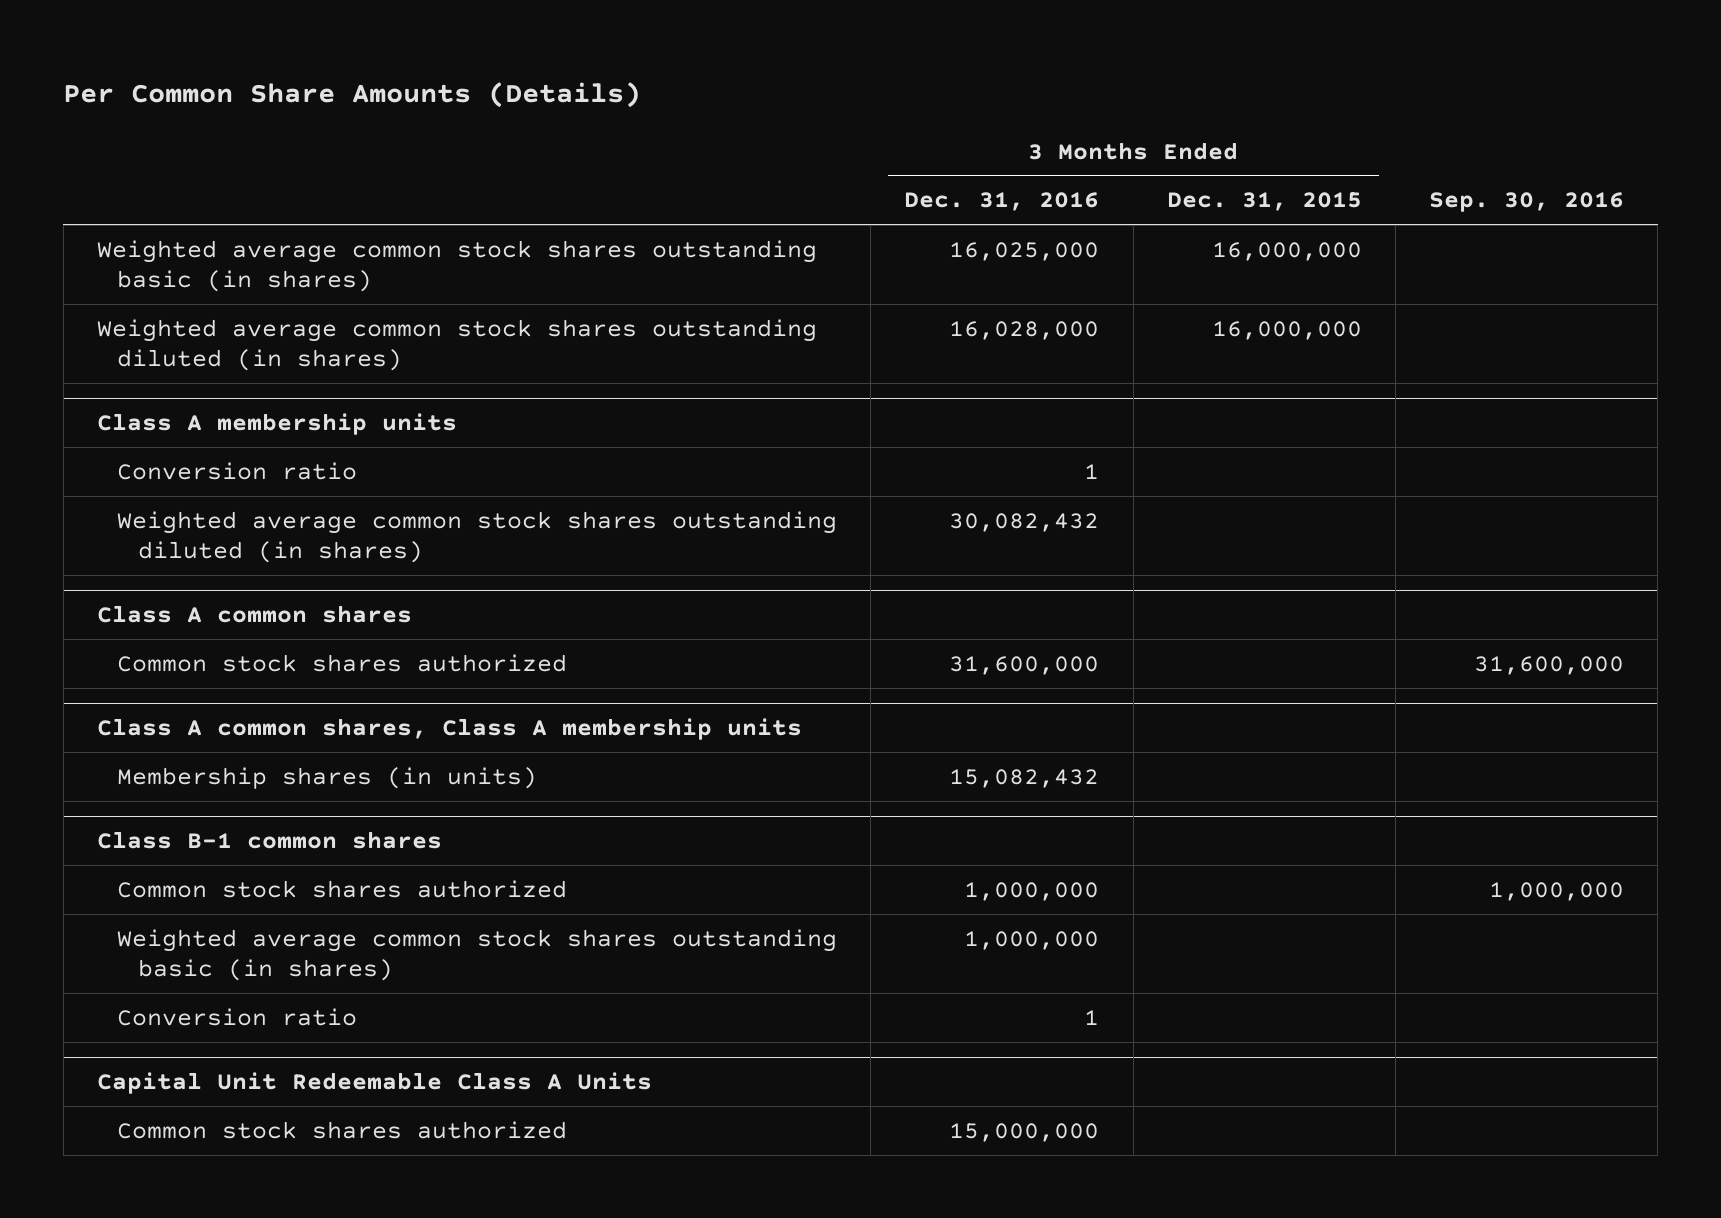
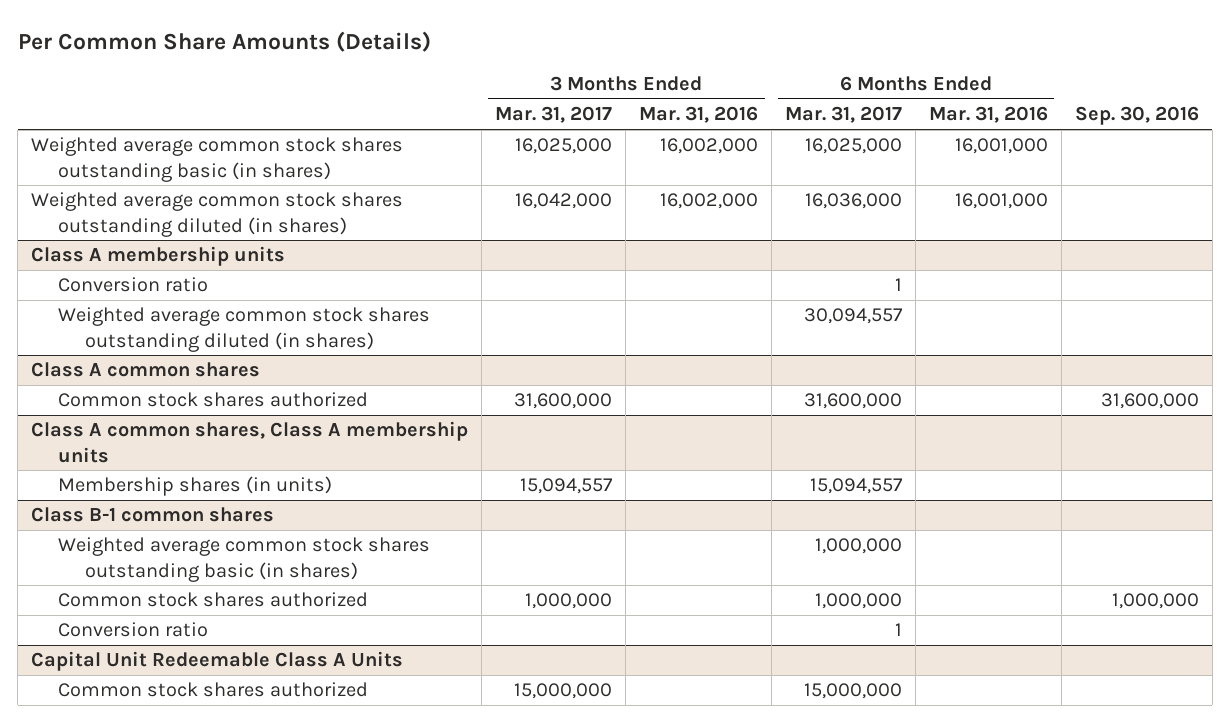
- | 3 Months Ended Dec. 31, 2016 | 3 Months Ended Dec. 31, 2015 | Sep. 30, 2016
+ | 3 Months Ended Mar. 31, 2017 | 3 Months Ended Mar. 31, 2016 | 6 Months Ended Mar. 31, 2017 | 6 Months Ended Mar. 31, 2016 | Sep. 30, 2016
@ Class B-1 common shares
moved down: Common stock shares authorized | 1,000,000 | | 1,000,000 | | 1,000,000

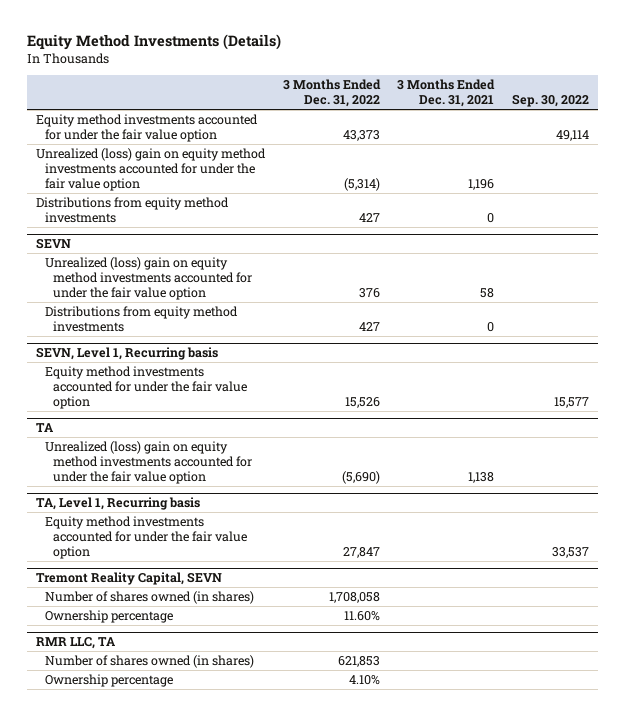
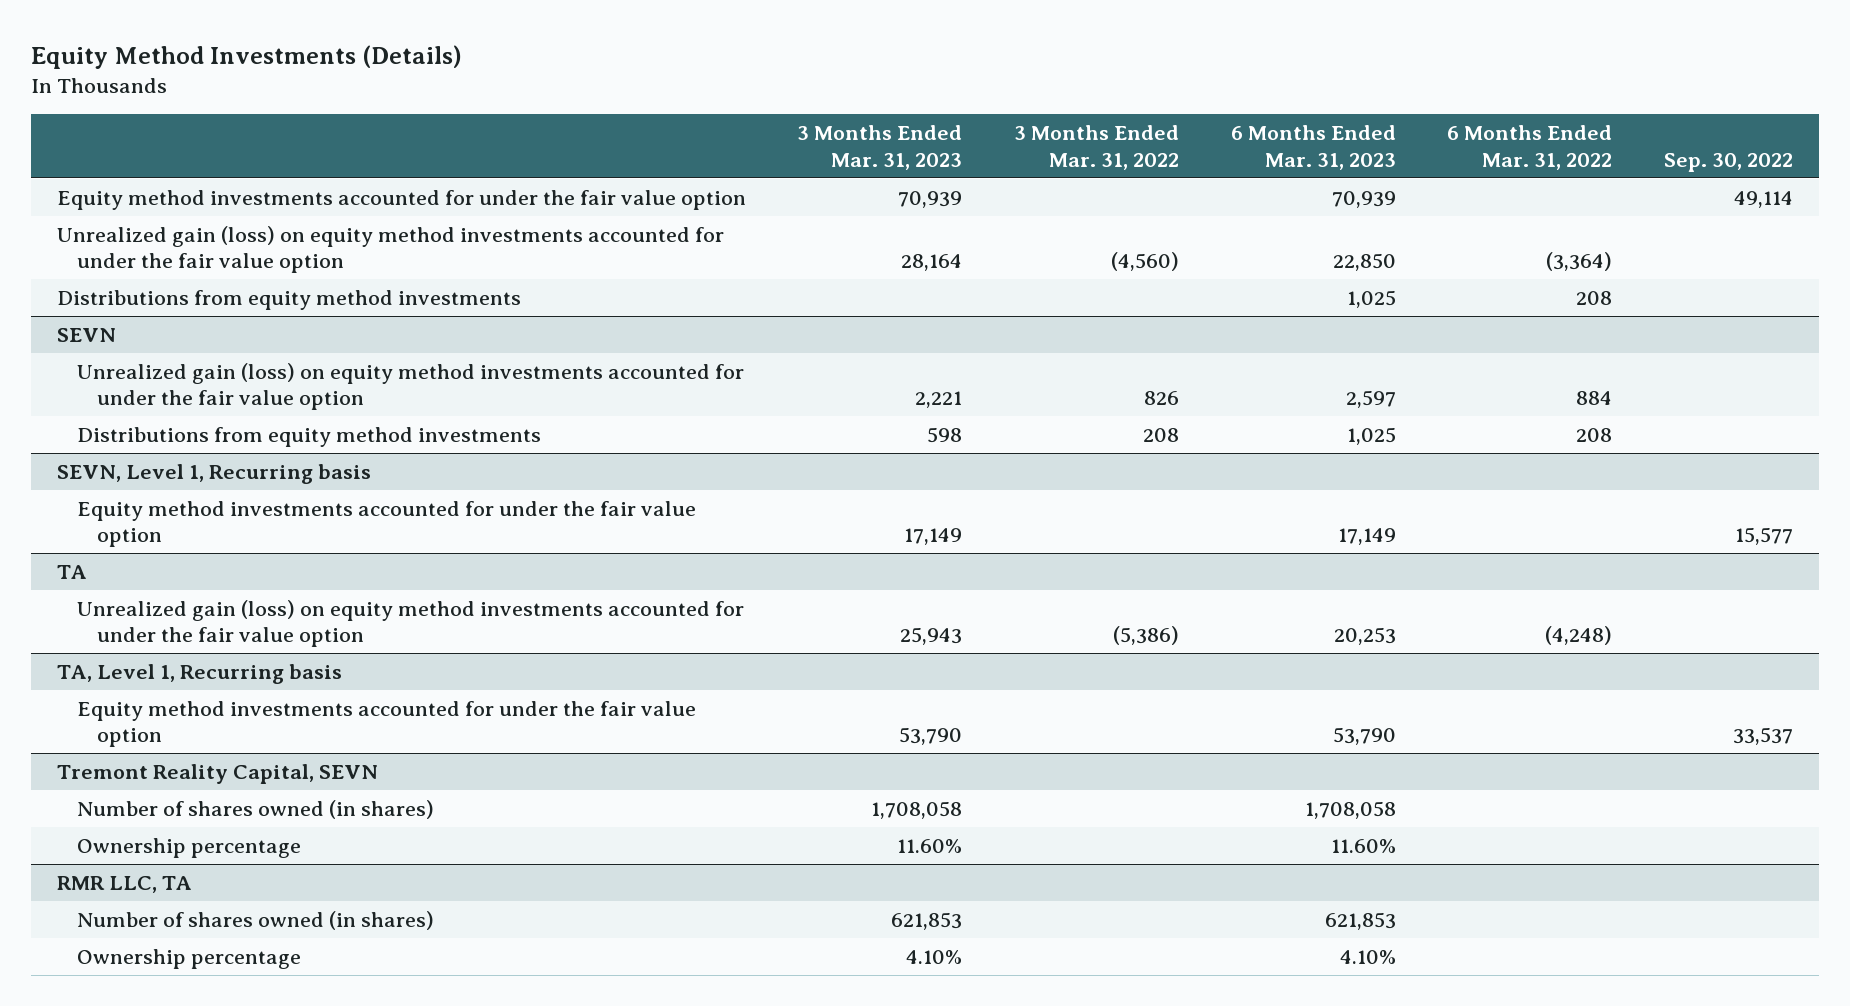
- | 3 Months Ended Dec. 31, 2022 | 3 Months Ended Dec. 31, 2021 | Sep. 30, 2022
+ | 3 Months Ended Mar. 31, 2023 | 3 Months Ended Mar. 31, 2022 | 6 Months Ended Mar. 31, 2023 | 6 Months Ended Mar. 31, 2022 | Sep. 30, 2022
- Unrealized (loss) gain on equity method investments accounted for under the fair value option | (5,314) | 1,196 |
+ Unrealized gain (loss) on equity method investments accounted for under the fair value option | 28,164 | (4,560) | 22,850 | (3,364) |
@ SEVN
- Unrealized (loss) gain on equity method investments accounted for under the fair value option | 376 | 58 |
+ Unrealized gain (loss) on equity method investments accounted for under the fair value option | 2,221 | 826 | 2,597 | 884 |
@ TA
- Unrealized (loss) gain on equity method investments accounted for under the fair value option | (5,690) | 1,138 |
+ Unrealized gain (loss) on equity method investments accounted for under the fair value option | 25,943 | (5,386) | 20,253 | (4,248) |

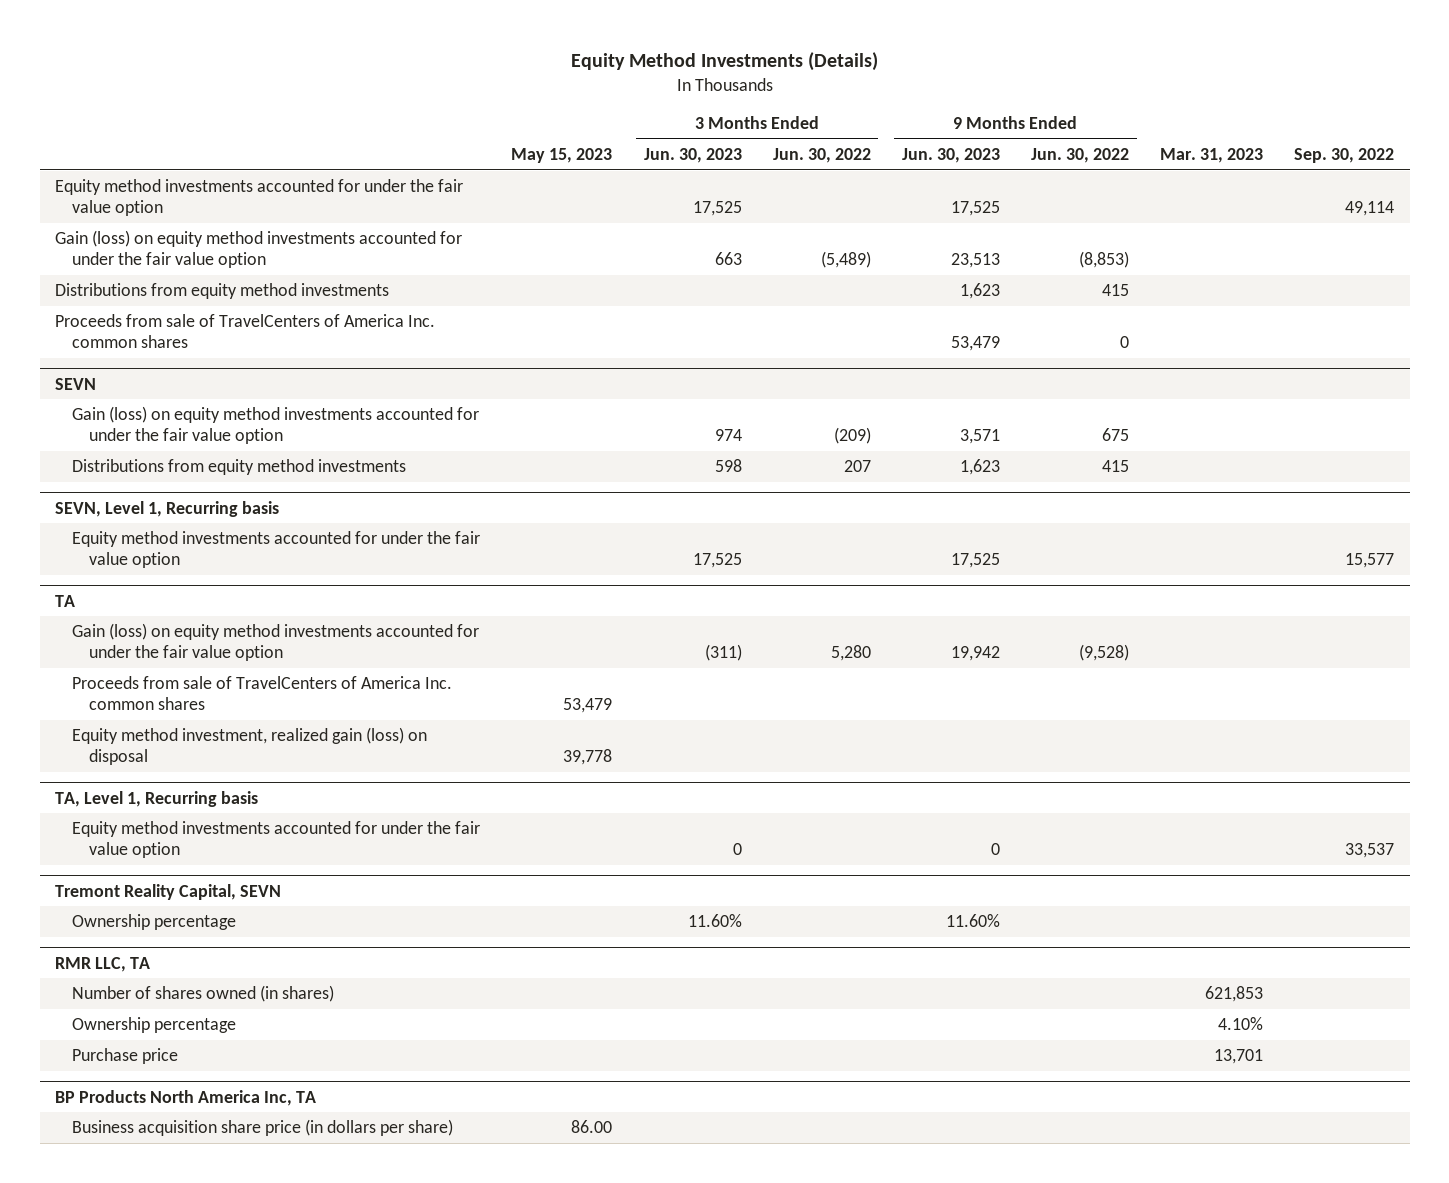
- | 3 Months Ended Mar. 31, 2023 | 3 Months Ended Mar. 31, 2022 | 6 Months Ended Mar. 31, 2023 | 6 Months Ended Mar. 31, 2022 | Sep. 30, 2022
+ | May 15, 2023 | 3 Months Ended Jun. 30, 2023 | 3 Months Ended Jun. 30, 2022 | 9 Months Ended Jun. 30, 2023 | 9 Months Ended Jun. 30, 2022 | Mar. 31, 2023 | Sep. 30, 2022
- Unrealized gain (loss) on equity method investments accounted for under the fair value option | 28,164 | (4,560) | 22,850 | (3,364) |
+ Gain (loss) on equity method investments accounted for under the fair value option | | 663 | (5,489) | 23,513 | (8,853) | |
+ Proceeds from sale of TravelCenters of America Inc. common shares | | | | 53,479 | 0 | |
@ SEVN
- Unrealized gain (loss) on equity method investments accounted for under the fair value option | 2,221 | 826 | 2,597 | 884 |
+ Gain (loss) on equity method investments accounted for under the fair value option | | 974 | (209) | 3,571 | 675 | |
@ TA
- Unrealized gain (loss) on equity method investments accounted for under the fair value option | 25,943 | (5,386) | 20,253 | (4,248) |
+ Gain (loss) on equity method investments accounted for under the fair value option | | (311) | 5,280 | 19,942 | (9,528) | |
+ Proceeds from sale of TravelCenters of America Inc. common shares | 53,479 | | | | | |
+ Equity method investment, realized gain (loss) on disposal | 39,778 | | | | | |
@ Tremont Reality Capital, SEVN
- Number of shares owned (in shares) | 1,708,058 | | 1,708,058 | |
@ RMR LLC, TA
+ Purchase price | | | | | | 13,701 |
+ BP Products North America Inc, TA
+ Business acquisition share price (in dollars per share) | 86.00 | | | | | |

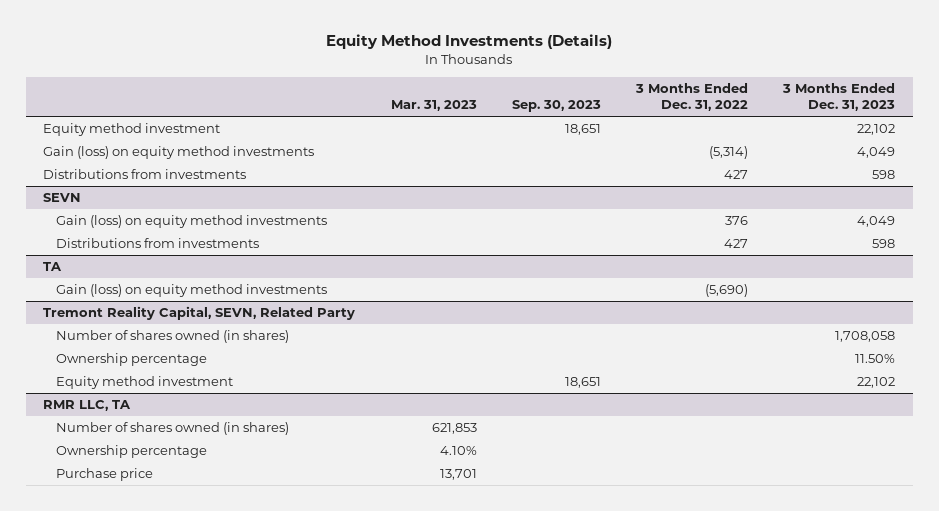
- | May 15, 2023 | 3 Months Ended Jun. 30, 2023 | 3 Months Ended Jun. 30, 2022 | 9 Months Ended Jun. 30, 2023 | 9 Months Ended Jun. 30, 2022 | Mar. 31, 2023 | Sep. 30, 2022
+ | Mar. 31, 2023 | Sep. 30, 2023 | 3 Months Ended Dec. 31, 2022 | 3 Months Ended Dec. 31, 2023
- Equity method investments accounted for under the fair value option | | 17,525 | | 17,525 | | | 49,114
- Gain (loss) on equity method investments accounted for under the fair value option | | 663 | (5,489) | 23,513 | (8,853) | |
- Distributions from equity method investments | | | | 1,623 | 415 | |
- Proceeds from sale of TravelCenters of America Inc. common shares | | | | 53,479 | 0 | |
+ Equity method investment | | 18,651 | | 22,102
+ Gain (loss) on equity method investments | | | (5,314) | 4,049
+ Distributions from investments | | | 427 | 598
@ SEVN
- Gain (loss) on equity method investments accounted for under the fair value option | | 974 | (209) | 3,571 | 675 | |
- Distributions from equity method investments | | 598 | 207 | 1,623 | 415 | |
- SEVN, Level 1, Recurring basis
- Equity method investments accounted for under the fair value option | | 17,525 | | 17,525 | | | 15,577
@ SEVN
+ Gain (loss) on equity method investments | | | 376 | 4,049
+ Distributions from investments | | | 427 | 598
@ TA
- Gain (loss) on equity method investments accounted for under the fair value option | | (311) | 5,280 | 19,942 | (9,528) | |
- Proceeds from sale of TravelCenters of America Inc. common shares | 53,479 | | | | | |
- Equity method investment, realized gain (loss) on disposal | 39,778 | | | | | |
- TA, Level 1, Recurring basis
- Equity method investments accounted for under the fair value option | | 0 | | 0 | | | 33,537
- Tremont Reality Capital, SEVN
@ TA
+ Gain (loss) on equity method investments | | | (5,690) |
+ Tremont Reality Capital, SEVN, Related Party
+ Number of shares owned (in shares) | | | | 1,708,058
+ Equity method investment | | 18,651 | | 22,102
- BP Products North America Inc, TA
- Business acquisition share price (in dollars per share) | 86.00 | | | | | |

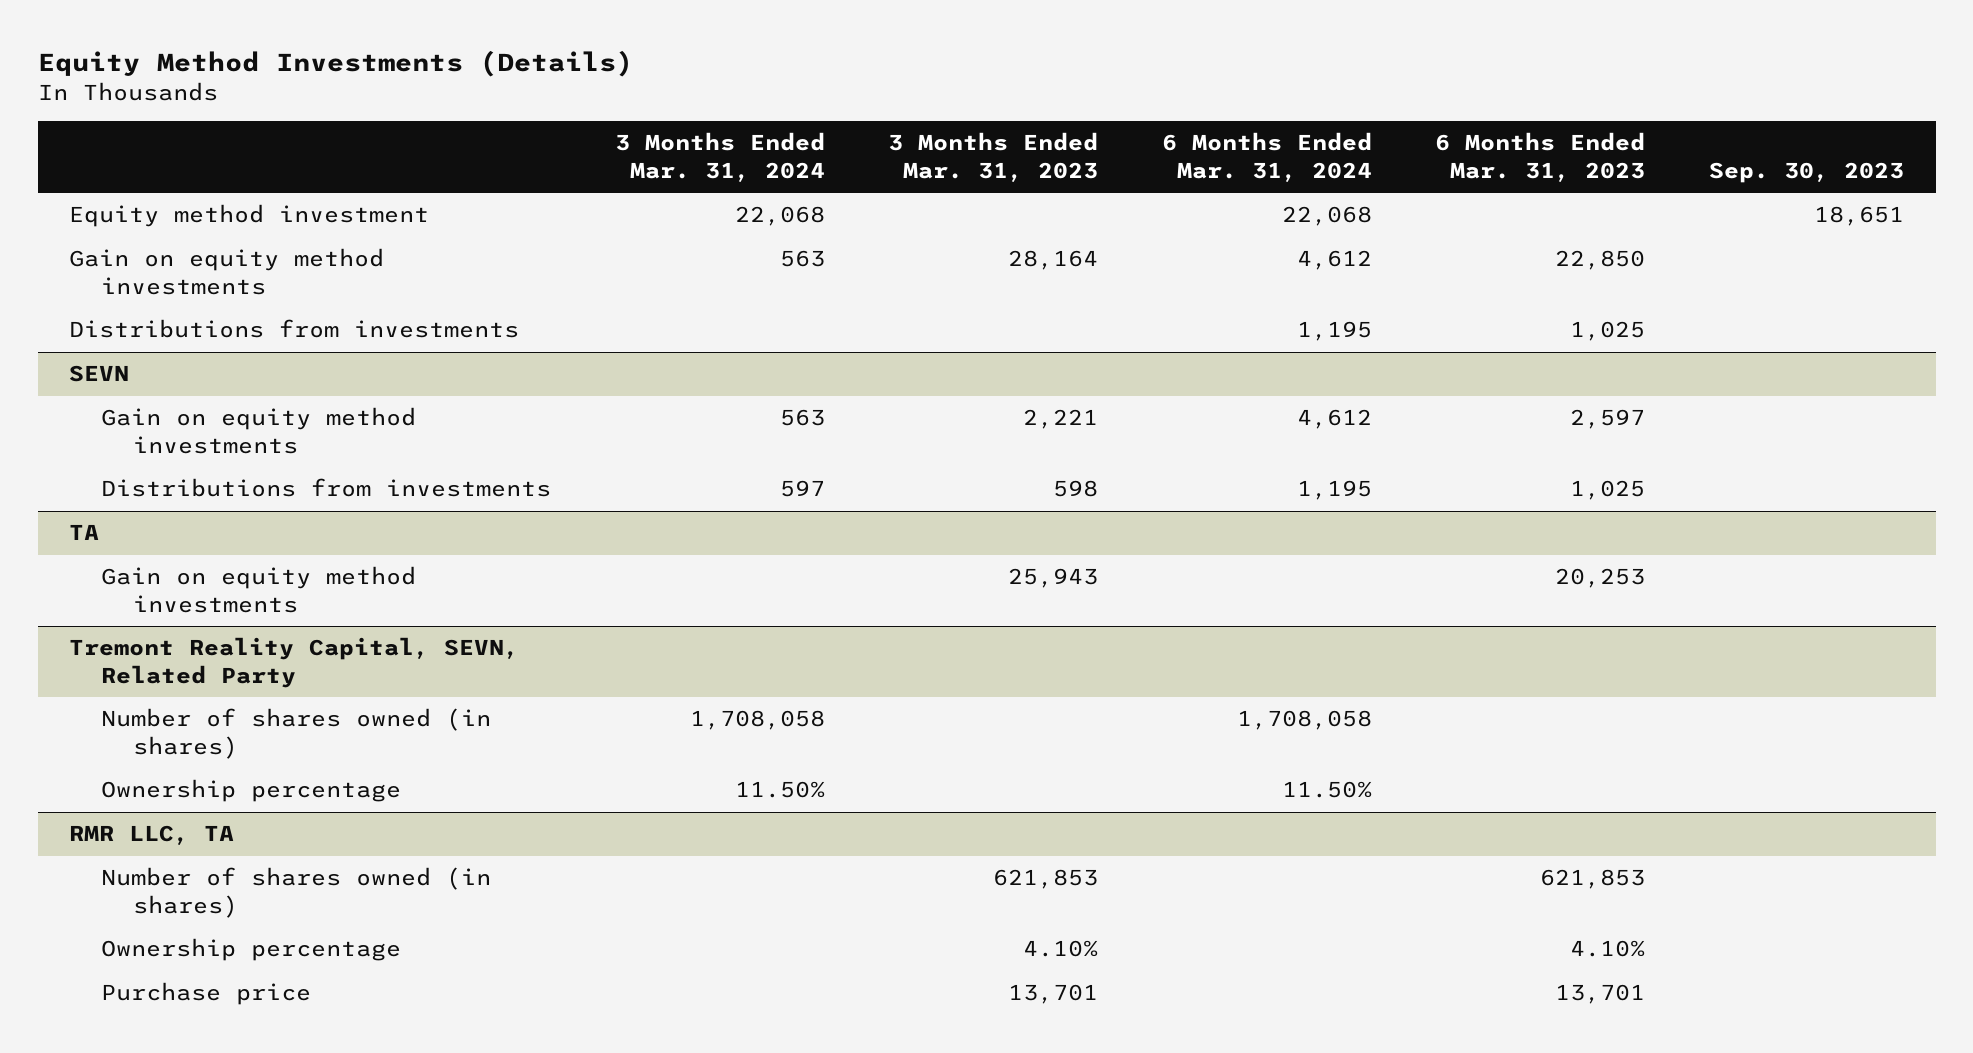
- | Mar. 31, 2023 | Sep. 30, 2023 | 3 Months Ended Dec. 31, 2022 | 3 Months Ended Dec. 31, 2023
+ | 3 Months Ended Mar. 31, 2024 | 3 Months Ended Mar. 31, 2023 | 6 Months Ended Mar. 31, 2024 | 6 Months Ended Mar. 31, 2023 | Sep. 30, 2023
- Gain (loss) on equity method investments | | | (5,314) | 4,049
+ Gain on equity method investments | 563 | 28,164 | 4,612 | 22,850 |
@ SEVN
- Gain (loss) on equity method investments | | | 376 | 4,049
+ Gain on equity method investments | 563 | 2,221 | 4,612 | 2,597 |
@ TA
- Gain (loss) on equity method investments | | | (5,690) |
+ Gain on equity method investments | | 25,943 | | 20,253 |
@ Tremont Reality Capital, SEVN, Related Party
- Equity method investment | | 18,651 | | 22,102

